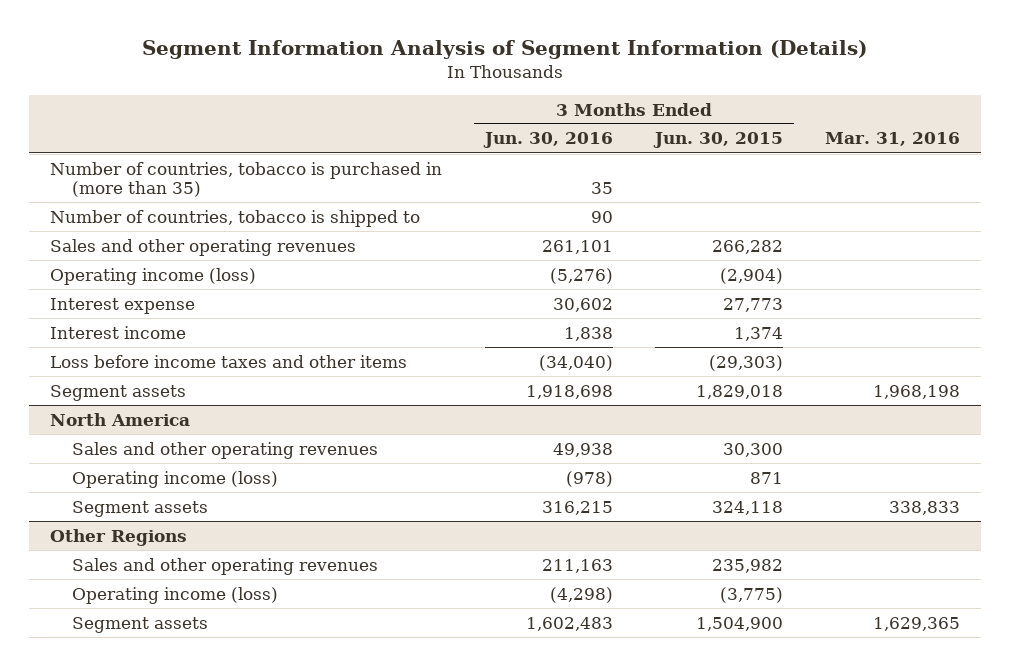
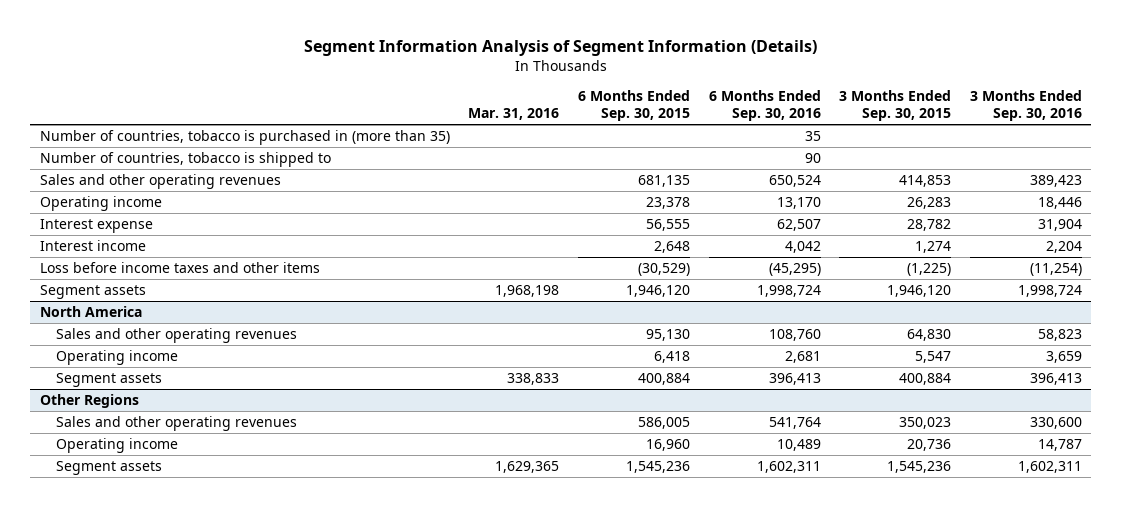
- | 3 Months Ended Jun. 30, 2016 | 3 Months Ended Jun. 30, 2015 | Mar. 31, 2016
+ | Mar. 31, 2016 | 6 Months Ended Sep. 30, 2015 | 6 Months Ended Sep. 30, 2016 | 3 Months Ended Sep. 30, 2015 | 3 Months Ended Sep. 30, 2016
- Operating income (loss) | (5,276) | (2,904) |
+ Operating income | | 23,378 | 13,170 | 26,283 | 18,446
@ North America
- Operating income (loss) | (978) | 871 |
+ Operating income | | 6,418 | 2,681 | 5,547 | 3,659
@ Other Regions
- Operating income (loss) | (4,298) | (3,775) |
+ Operating income | | 16,960 | 10,489 | 20,736 | 14,787

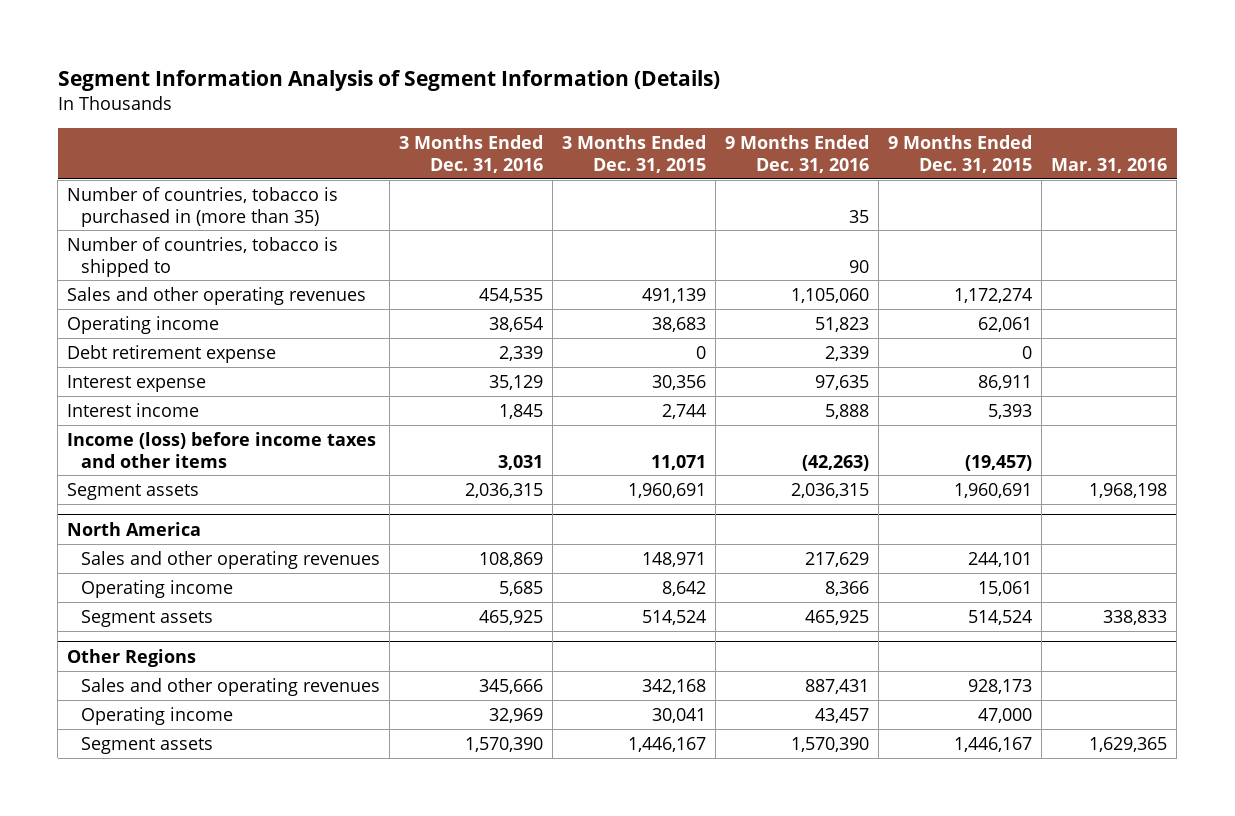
- | Mar. 31, 2016 | 6 Months Ended Sep. 30, 2015 | 6 Months Ended Sep. 30, 2016 | 3 Months Ended Sep. 30, 2015 | 3 Months Ended Sep. 30, 2016
+ | 3 Months Ended Dec. 31, 2016 | 3 Months Ended Dec. 31, 2015 | 9 Months Ended Dec. 31, 2016 | 9 Months Ended Dec. 31, 2015 | Mar. 31, 2016
+ Debt retirement expense | 2,339 | 0 | 2,339 | 0 |
- Loss before income taxes and other items | | (30,529) | (45,295) | (1,225) | (11,254)
+ Income (loss) before income taxes and other items | 3,031 | 11,071 | (42,263) | (19,457) |

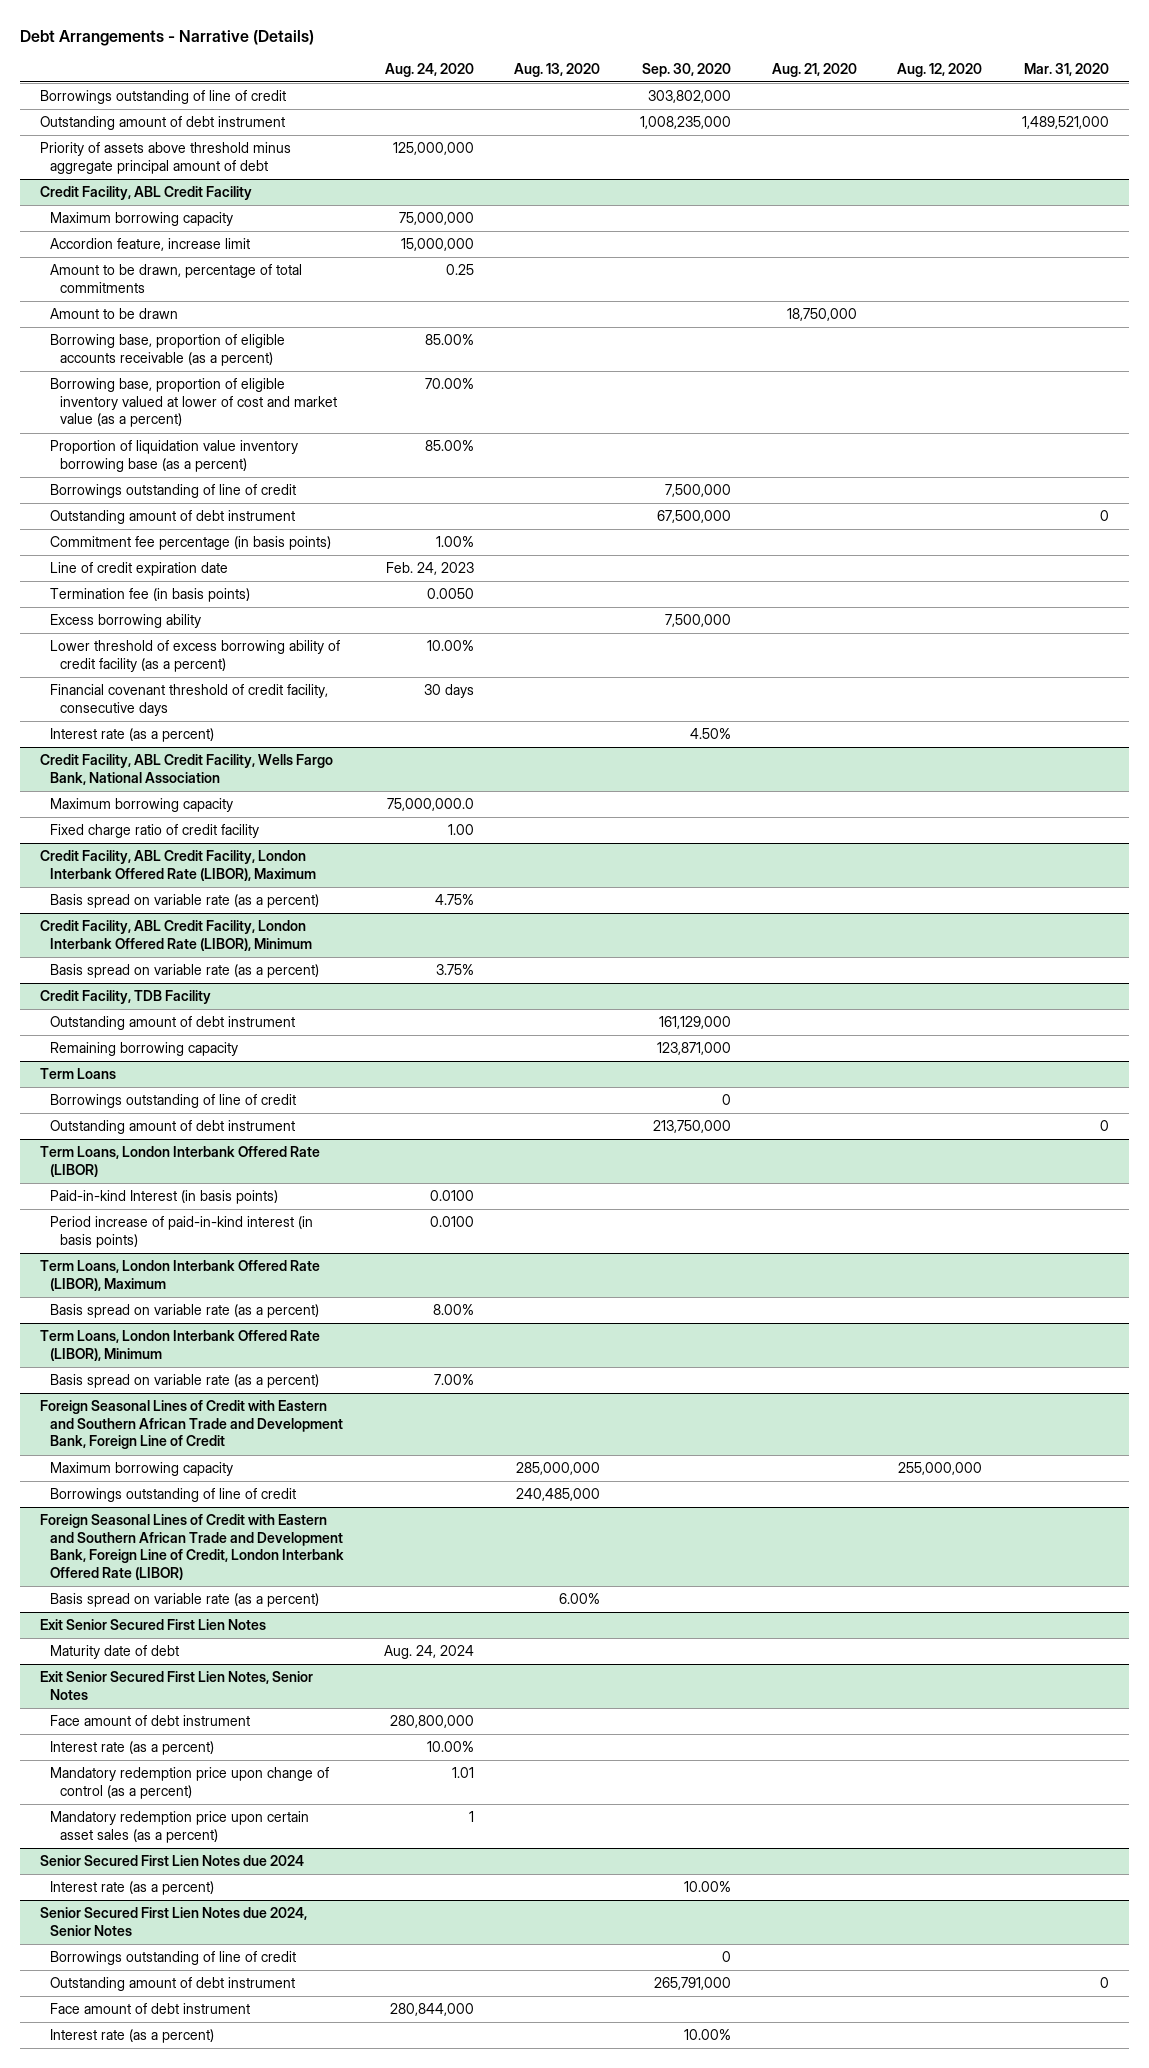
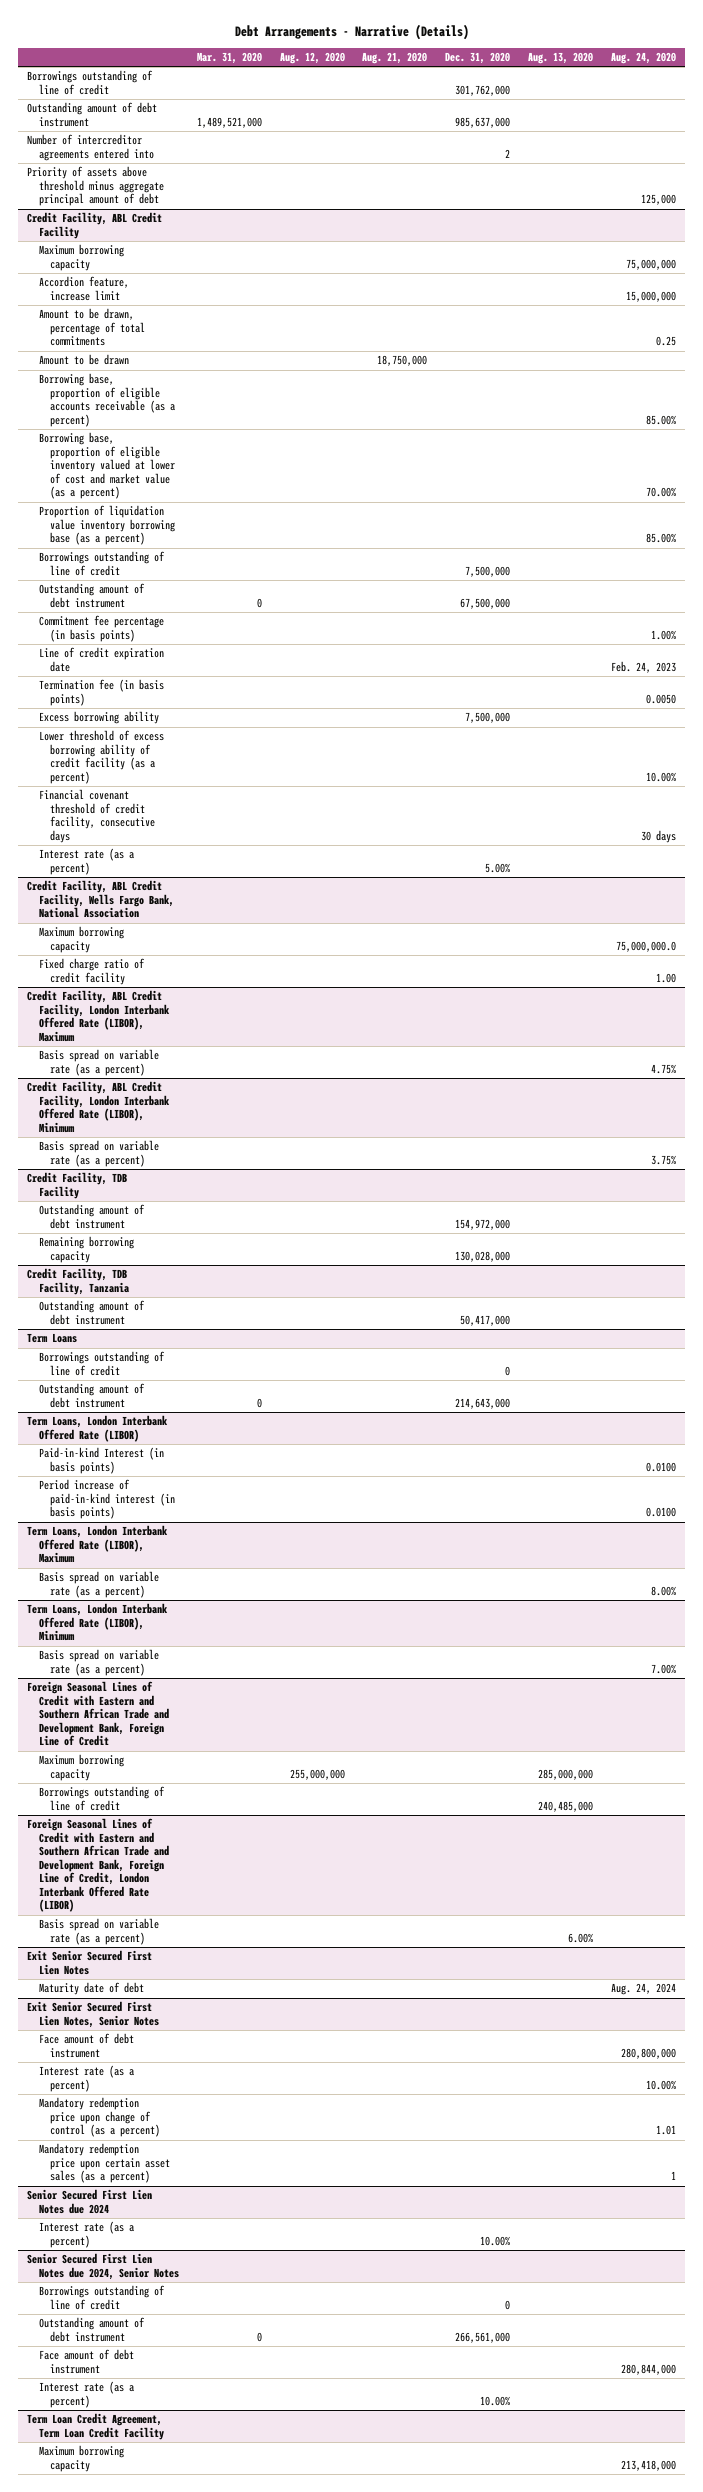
- | Aug. 24, 2020 | Aug. 13, 2020 | Sep. 30, 2020 | Aug. 21, 2020 | Aug. 12, 2020 | Mar. 31, 2020
+ | Mar. 31, 2020 | Aug. 12, 2020 | Aug. 21, 2020 | Dec. 31, 2020 | Aug. 13, 2020 | Aug. 24, 2020
- Priority of assets above threshold minus aggregate principal amount of debt | 125,000,000 | | | | |
+ Number of intercreditor agreements entered into | | | | 2 | |
+ Priority of assets above threshold minus aggregate principal amount of debt | | | | | | 125,000
+ Credit Facility, TDB Facility, Tanzania
+ Outstanding amount of debt instrument | | | | 50,417,000 | |
+ Term Loan Credit Agreement, Term Loan Credit Facility
+ Maximum borrowing capacity | | | | | | 213,418,000

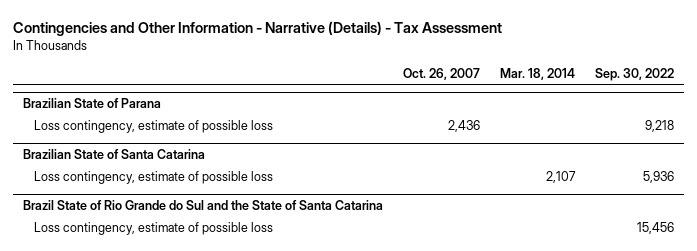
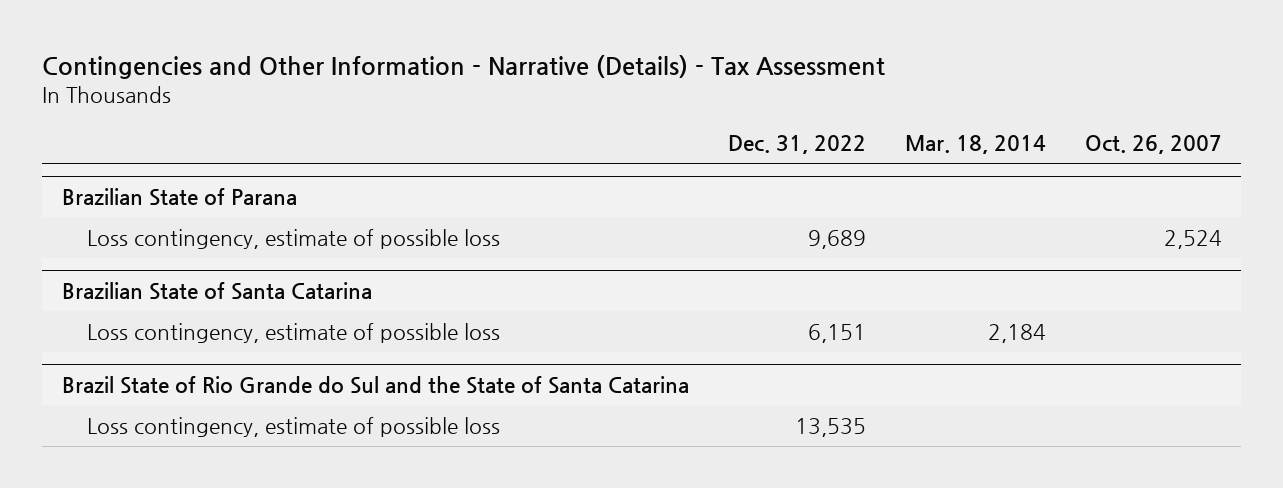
- | Oct. 26, 2007 | Mar. 18, 2014 | Sep. 30, 2022
+ | Dec. 31, 2022 | Mar. 18, 2014 | Oct. 26, 2007
@ Brazilian State of Parana
- Loss contingency, estimate of possible loss | 2,436 | | 9,218
+ Loss contingency, estimate of possible loss | 9,689 | | 2,524
@ Brazilian State of Santa Catarina
- Loss contingency, estimate of possible loss | | 2,107 | 5,936
+ Loss contingency, estimate of possible loss | 6,151 | 2,184 |

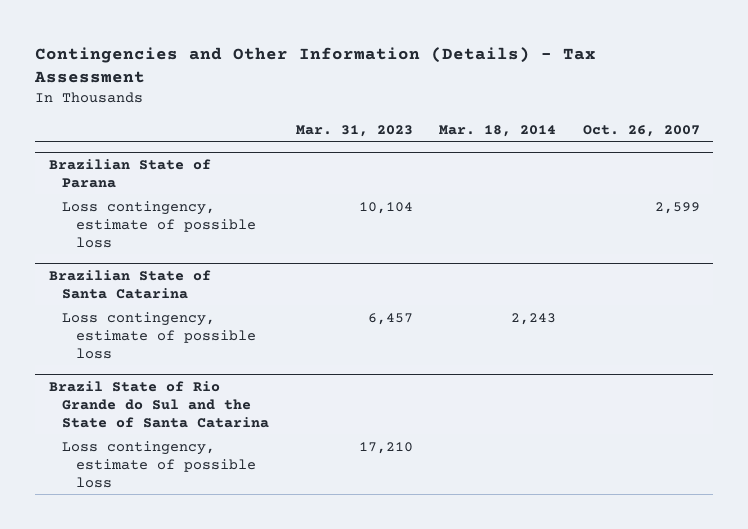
- Contingencies and Other Information - Narrative (Details) - Tax Assessment
+ Contingencies and Other Information (Details) - Tax Assessment
- | Dec. 31, 2022 | Mar. 18, 2014 | Oct. 26, 2007
+ | Mar. 31, 2023 | Mar. 18, 2014 | Oct. 26, 2007
@ Brazilian State of Parana
- Loss contingency, estimate of possible loss | 9,689 | | 2,524
+ Loss contingency, estimate of possible loss | 10,104 | | 2,599
@ Brazilian State of Santa Catarina
- Loss contingency, estimate of possible loss | 6,151 | 2,184 |
+ Loss contingency, estimate of possible loss | 6,457 | 2,243 |

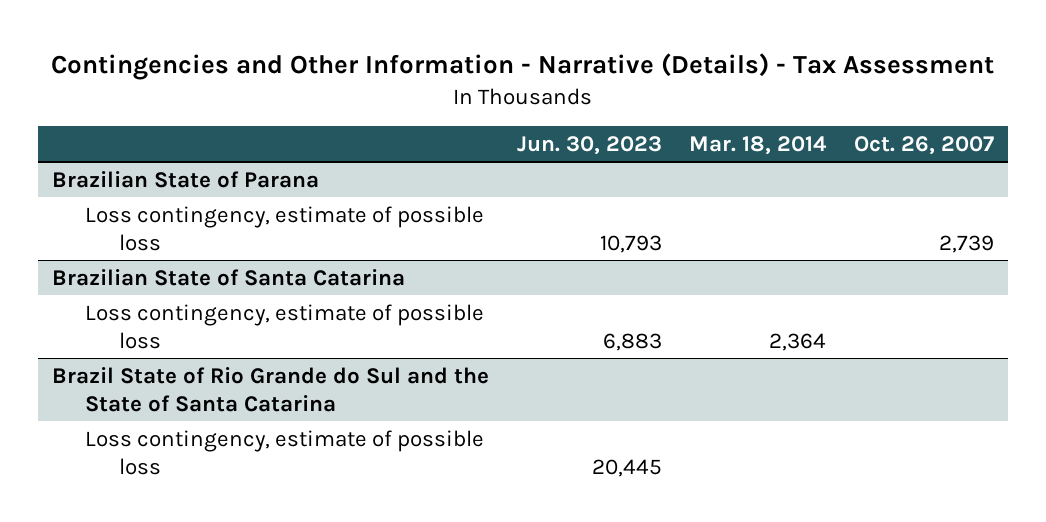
- Contingencies and Other Information (Details) - Tax Assessment
+ Contingencies and Other Information - Narrative (Details) - Tax Assessment
- | Mar. 31, 2023 | Mar. 18, 2014 | Oct. 26, 2007
+ | Jun. 30, 2023 | Mar. 18, 2014 | Oct. 26, 2007
@ Brazilian State of Parana
- Loss contingency, estimate of possible loss | 10,104 | | 2,599
+ Loss contingency, estimate of possible loss | 10,793 | | 2,739
@ Brazilian State of Santa Catarina
- Loss contingency, estimate of possible loss | 6,457 | 2,243 |
+ Loss contingency, estimate of possible loss | 6,883 | 2,364 |

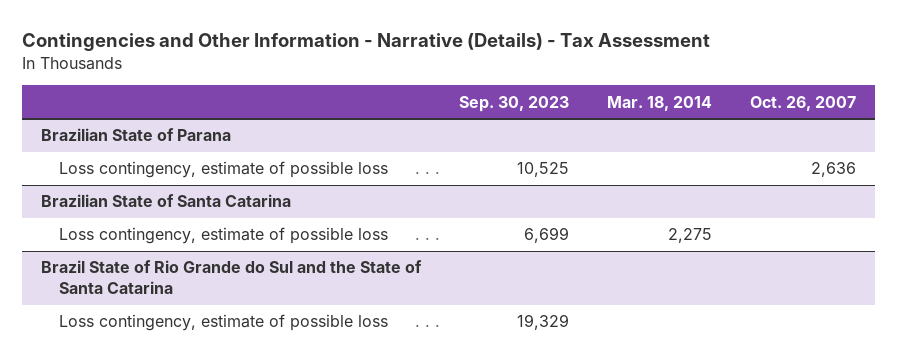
- | Jun. 30, 2023 | Mar. 18, 2014 | Oct. 26, 2007
+ | Sep. 30, 2023 | Mar. 18, 2014 | Oct. 26, 2007
@ Brazilian State of Parana
- Loss contingency, estimate of possible loss | 10,793 | | 2,739
+ Loss contingency, estimate of possible loss | 10,525 | | 2,636
@ Brazilian State of Santa Catarina
- Loss contingency, estimate of possible loss | 6,883 | 2,364 |
+ Loss contingency, estimate of possible loss | 6,699 | 2,275 |

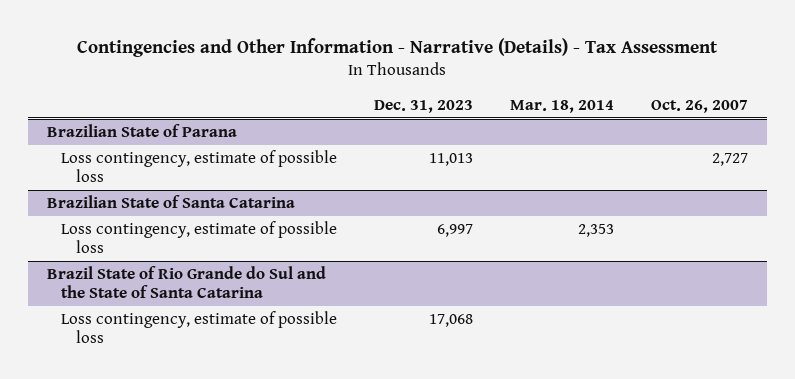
- | Sep. 30, 2023 | Mar. 18, 2014 | Oct. 26, 2007
+ | Dec. 31, 2023 | Mar. 18, 2014 | Oct. 26, 2007
@ Brazilian State of Parana
- Loss contingency, estimate of possible loss | 10,525 | | 2,636
+ Loss contingency, estimate of possible loss | 11,013 | | 2,727
@ Brazilian State of Santa Catarina
- Loss contingency, estimate of possible loss | 6,699 | 2,275 |
+ Loss contingency, estimate of possible loss | 6,997 | 2,353 |

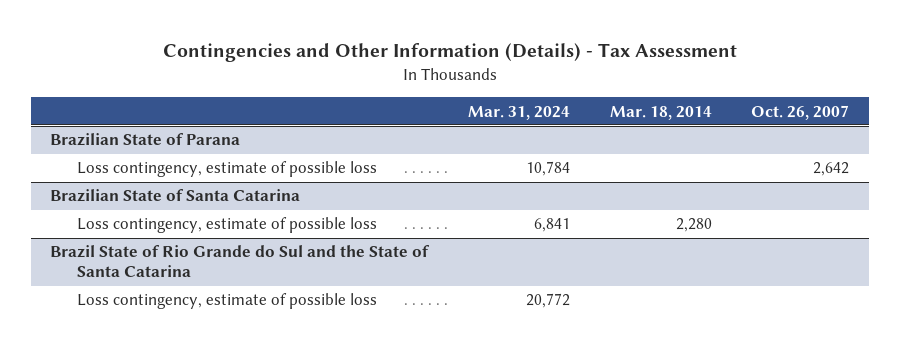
- Contingencies and Other Information - Narrative (Details) - Tax Assessment
+ Contingencies and Other Information (Details) - Tax Assessment
- | Dec. 31, 2023 | Mar. 18, 2014 | Oct. 26, 2007
+ | Mar. 31, 2024 | Mar. 18, 2014 | Oct. 26, 2007
@ Brazilian State of Parana
- Loss contingency, estimate of possible loss | 11,013 | | 2,727
+ Loss contingency, estimate of possible loss | 10,784 | | 2,642
@ Brazilian State of Santa Catarina
- Loss contingency, estimate of possible loss | 6,997 | 2,353 |
+ Loss contingency, estimate of possible loss | 6,841 | 2,280 |

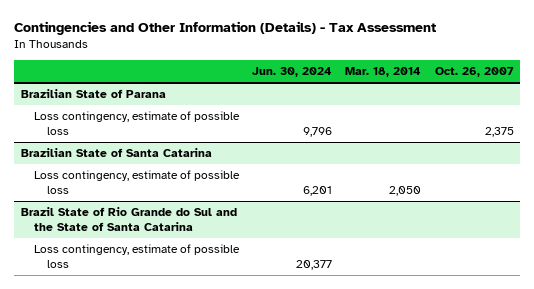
- | Mar. 31, 2024 | Mar. 18, 2014 | Oct. 26, 2007
+ | Jun. 30, 2024 | Mar. 18, 2014 | Oct. 26, 2007
@ Brazilian State of Parana
- Loss contingency, estimate of possible loss | 10,784 | | 2,642
+ Loss contingency, estimate of possible loss | 9,796 | | 2,375
@ Brazilian State of Santa Catarina
- Loss contingency, estimate of possible loss | 6,841 | 2,280 |
+ Loss contingency, estimate of possible loss | 6,201 | 2,050 |

